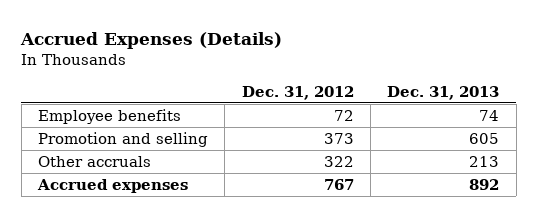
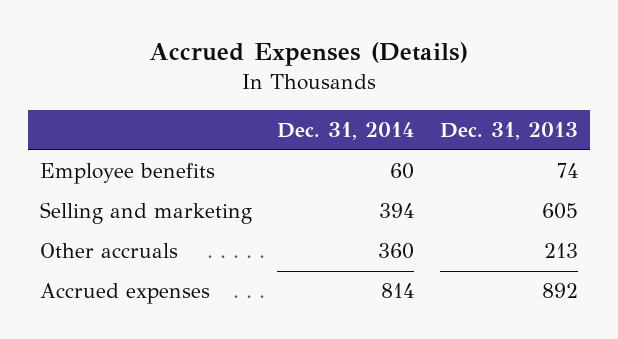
- | Dec. 31, 2012 | Dec. 31, 2013
+ | Dec. 31, 2014 | Dec. 31, 2013
- Promotion and selling | 373 | 605
+ Selling and marketing | 394 | 605

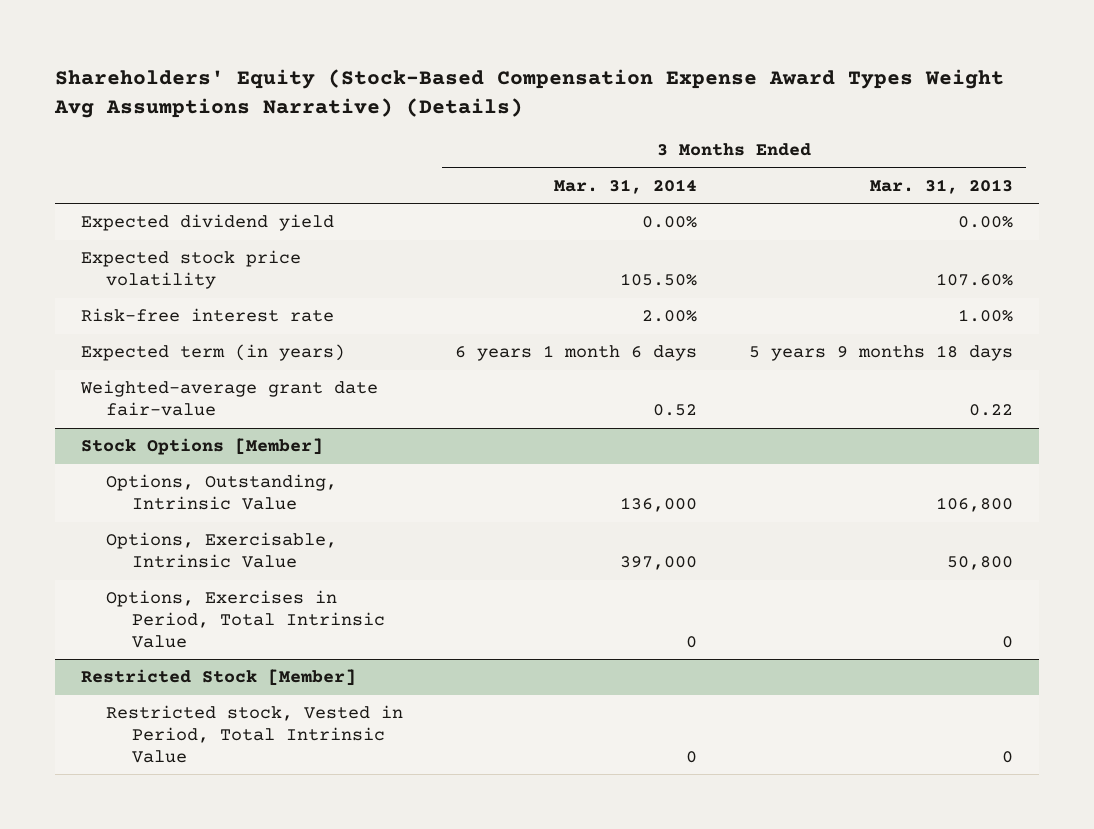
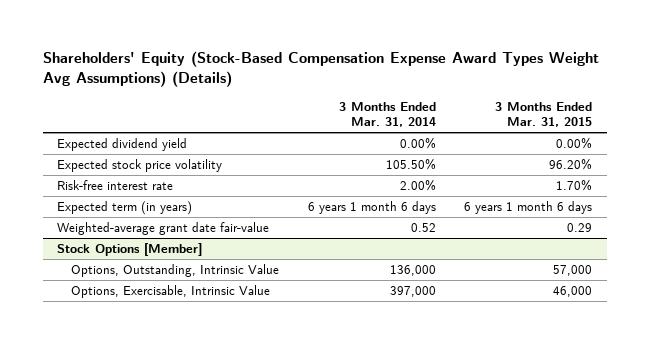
- Shareholders' Equity (Stock-Based Compensation Expense Award Types Weight Avg Assumptions Narrative) (Details)
+ Shareholders' Equity (Stock-Based Compensation Expense Award Types Weight Avg Assumptions) (Details)
- | 3 Months Ended Mar. 31, 2014 | 3 Months Ended Mar. 31, 2013
+ | 3 Months Ended Mar. 31, 2014 | 3 Months Ended Mar. 31, 2015
@ Stock Options [Member]
- Options, Exercises in Period, Total Intrinsic Value | 0 | 0
- Restricted Stock [Member]
- Restricted stock, Vested in Period, Total Intrinsic Value | 0 | 0

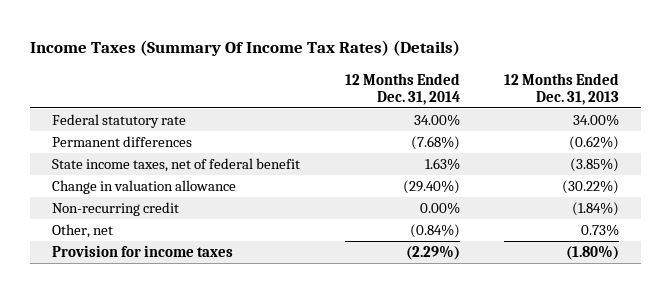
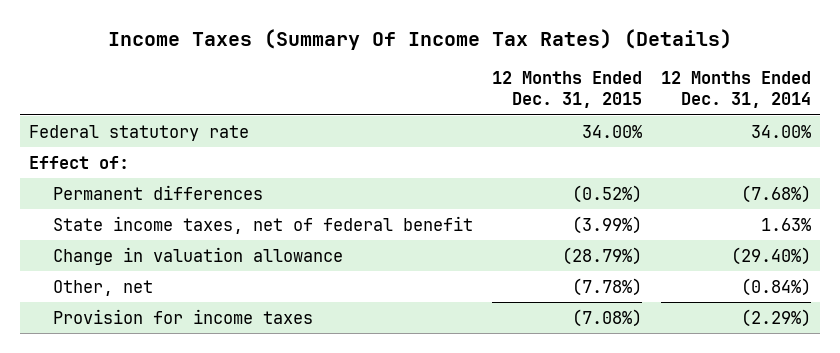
- | 12 Months Ended Dec. 31, 2014 | 12 Months Ended Dec. 31, 2013
+ | 12 Months Ended Dec. 31, 2015 | 12 Months Ended Dec. 31, 2014
+ Effect of:
- Non-recurring credit | 0.00% | (1.84%)

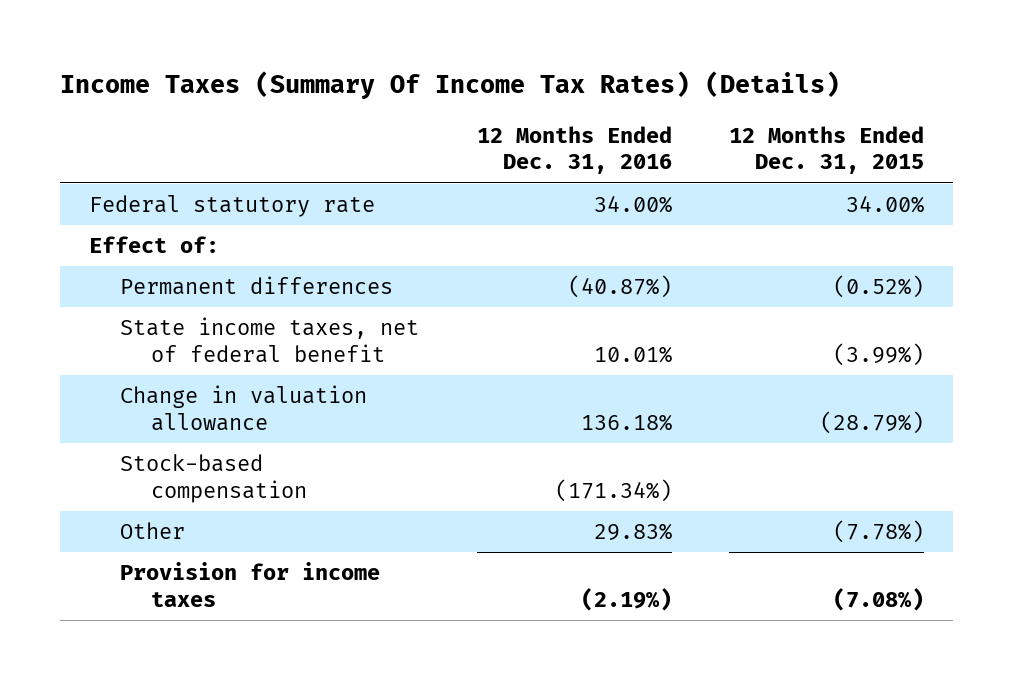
- | 12 Months Ended Dec. 31, 2015 | 12 Months Ended Dec. 31, 2014
+ | 12 Months Ended Dec. 31, 2016 | 12 Months Ended Dec. 31, 2015
- Other, net | (7.78%) | (0.84%)
+ Stock-based compensation | (171.34%) |
+ Other | 29.83% | (7.78%)

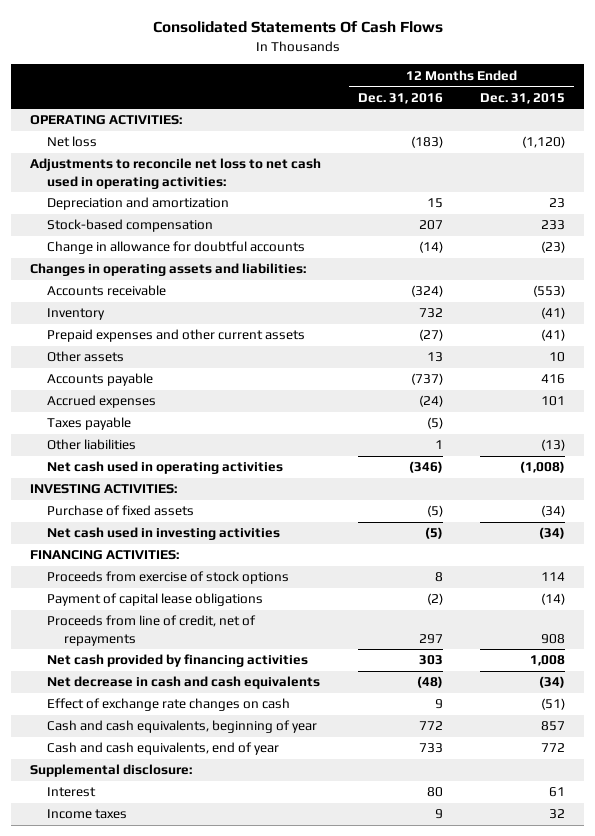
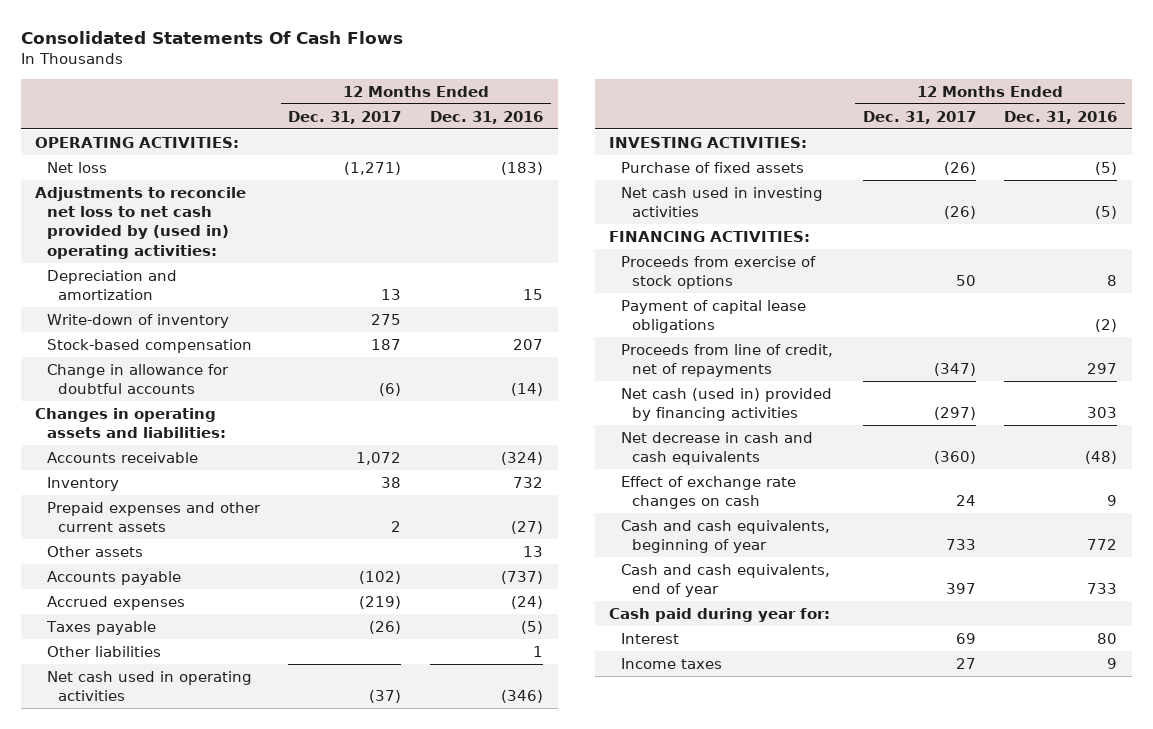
- | 12 Months Ended Dec. 31, 2016 | 12 Months Ended Dec. 31, 2015
+ | 12 Months Ended Dec. 31, 2017 | 12 Months Ended Dec. 31, 2016
- Adjustments to reconcile net loss to net cash used in operating activities:
+ Adjustments to reconcile net loss to net cash provided by (used in) operating activities:
+ Write-down of inventory | 275 |
- Net cash provided by financing activities | 303 | 1,008
+ Net cash (used in) provided by financing activities | (297) | 303
- Supplemental disclosure:
+ Cash paid during year for:

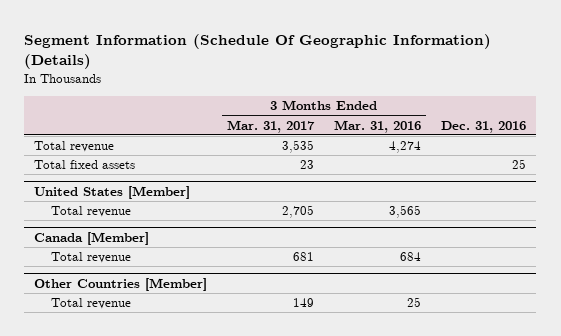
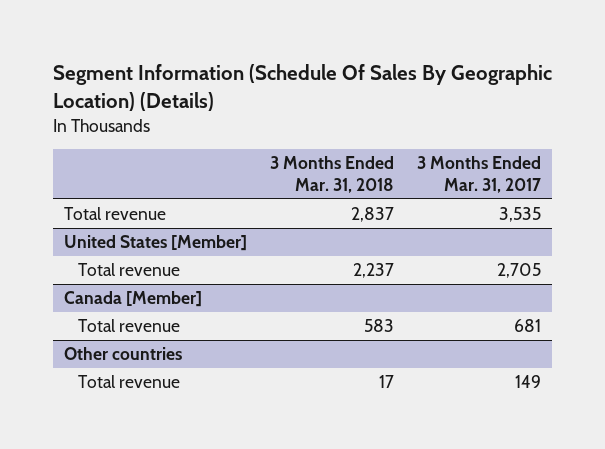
- Segment Information (Schedule Of Geographic Information) (Details)
+ Segment Information (Schedule Of Sales By Geographic Location) (Details)
- | 3 Months Ended Mar. 31, 2017 | 3 Months Ended Mar. 31, 2016 | Dec. 31, 2016
+ | 3 Months Ended Mar. 31, 2018 | 3 Months Ended Mar. 31, 2017
- Total fixed assets | 23 | | 25
- Other Countries [Member]
+ Other countries

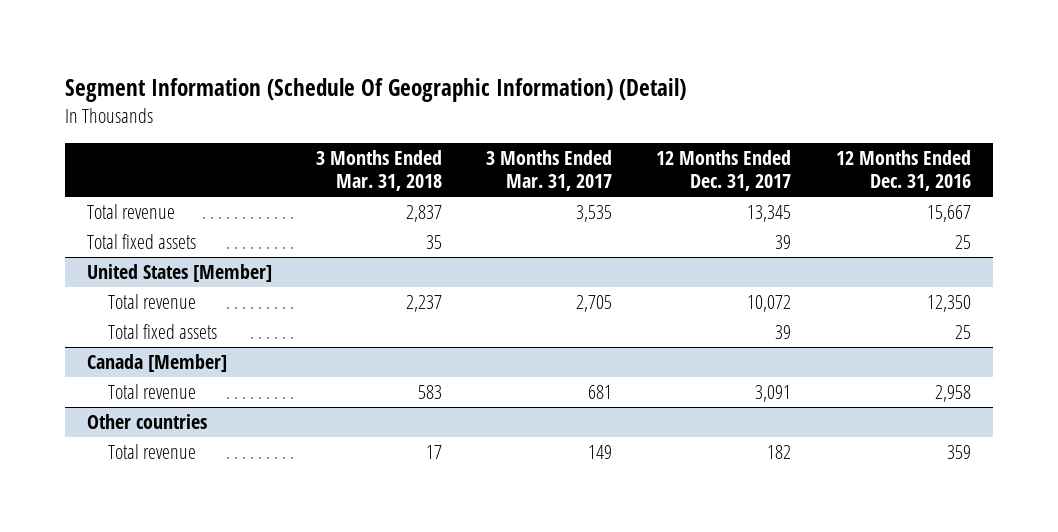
- Segment Information (Schedule Of Sales By Geographic Location) (Details)
+ Segment Information (Schedule Of Geographic Information) (Detail)
- | 3 Months Ended Mar. 31, 2018 | 3 Months Ended Mar. 31, 2017
+ | 3 Months Ended Mar. 31, 2018 | 3 Months Ended Mar. 31, 2017 | 12 Months Ended Dec. 31, 2017 | 12 Months Ended Dec. 31, 2016
+ Total fixed assets | 35 | | 39 | 25
@ United States [Member]
+ Total fixed assets | | | 39 | 25

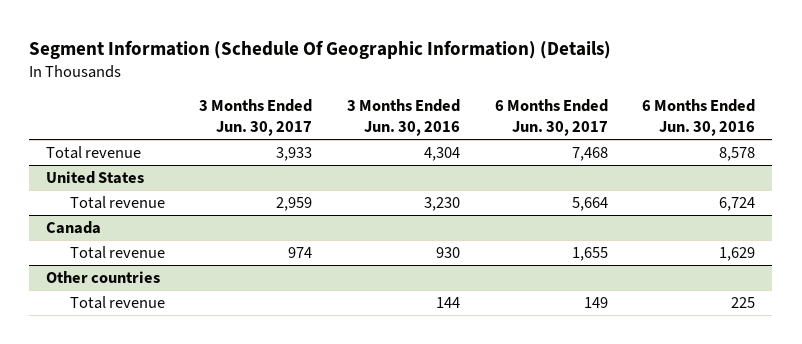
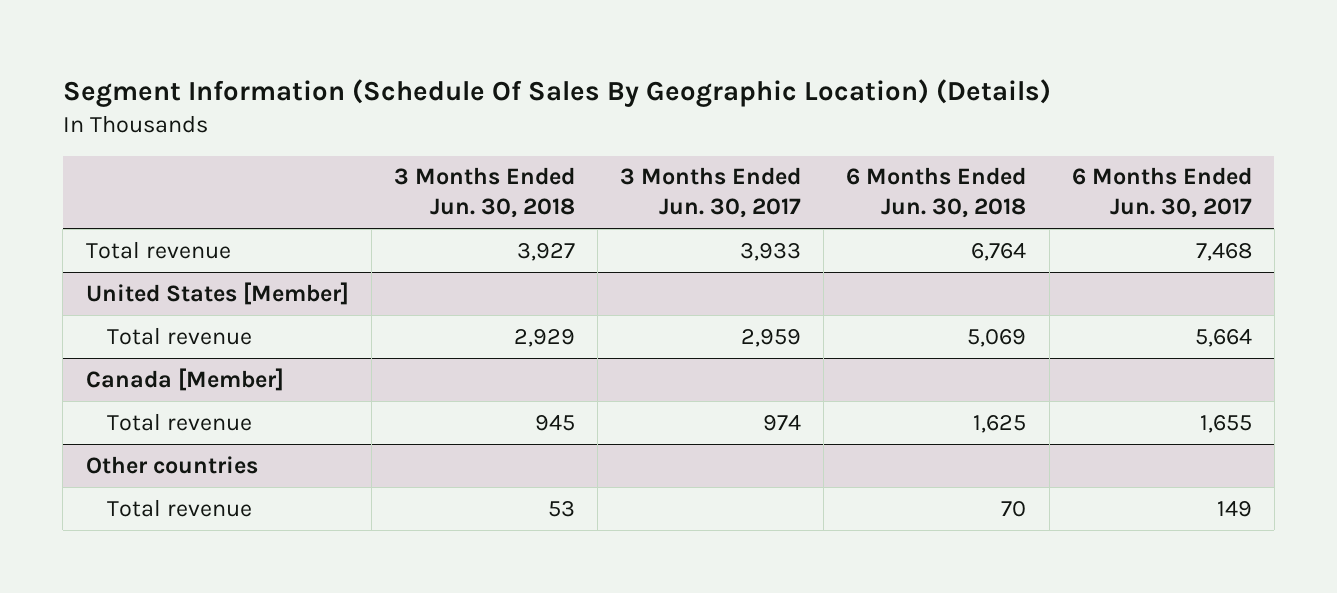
- Segment Information (Schedule Of Geographic Information) (Details)
+ Segment Information (Schedule Of Sales By Geographic Location) (Details)
- | 3 Months Ended Jun. 30, 2017 | 3 Months Ended Jun. 30, 2016 | 6 Months Ended Jun. 30, 2017 | 6 Months Ended Jun. 30, 2016
+ | 3 Months Ended Jun. 30, 2018 | 3 Months Ended Jun. 30, 2017 | 6 Months Ended Jun. 30, 2018 | 6 Months Ended Jun. 30, 2017
- United States
+ United States [Member]
- Canada
+ Canada [Member]

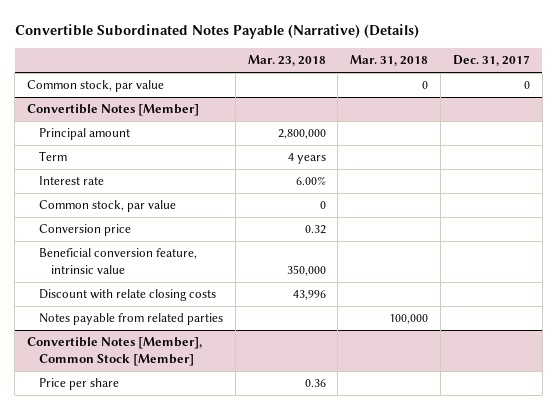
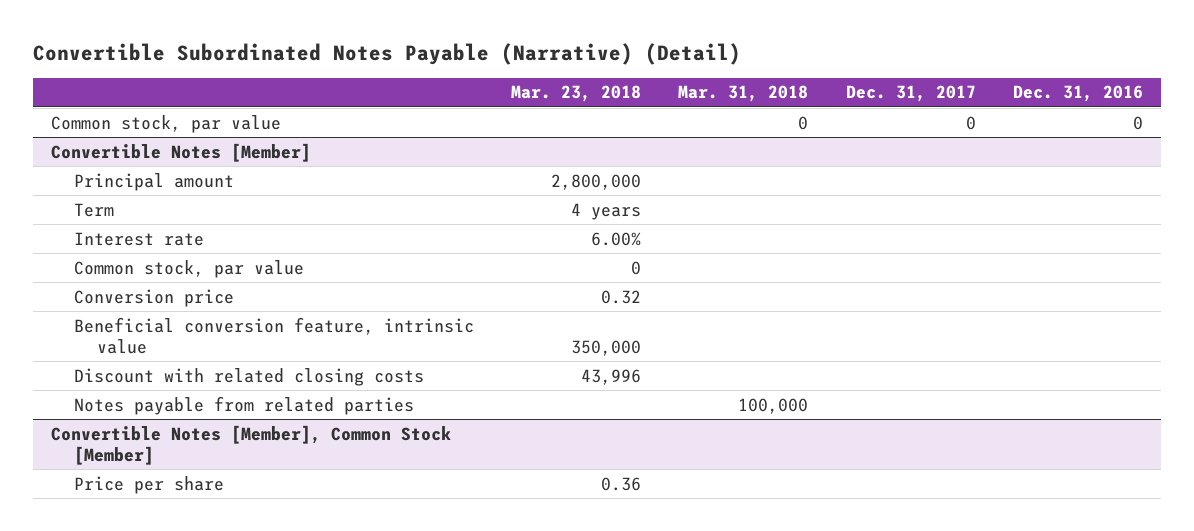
- Convertible Subordinated Notes Payable (Narrative) (Details)
+ Convertible Subordinated Notes Payable (Narrative) (Detail)
- | Mar. 23, 2018 | Mar. 31, 2018 | Dec. 31, 2017
+ | Mar. 23, 2018 | Mar. 31, 2018 | Dec. 31, 2017 | Dec. 31, 2016
@ Convertible Notes [Member]
- Discount with relate closing costs | 43,996 | |
+ Discount with related closing costs | 43,996 | | |

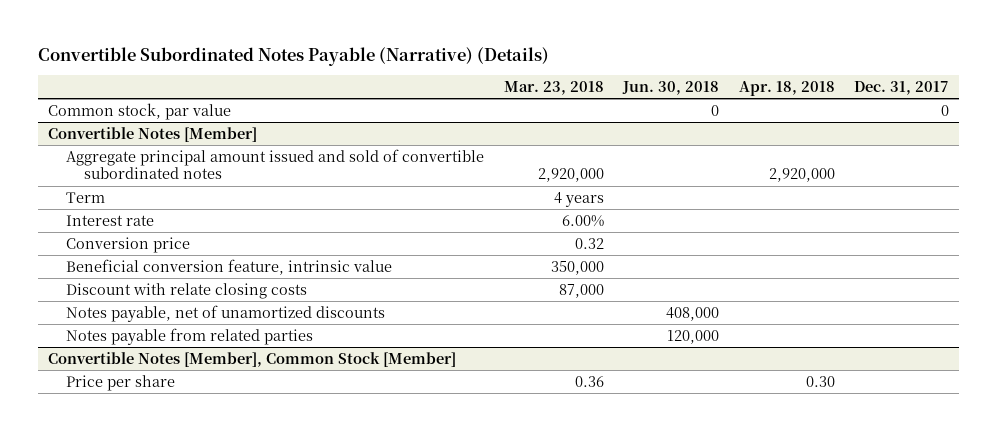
- Convertible Subordinated Notes Payable (Narrative) (Detail)
+ Convertible Subordinated Notes Payable (Narrative) (Details)
- | Mar. 23, 2018 | Mar. 31, 2018 | Dec. 31, 2017 | Dec. 31, 2016
+ | Mar. 23, 2018 | Jun. 30, 2018 | Apr. 18, 2018 | Dec. 31, 2017
@ Convertible Notes [Member]
- Principal amount | 2,800,000 | | |
+ Aggregate principal amount issued and sold of convertible subordinated notes | 2,920,000 | | 2,920,000 |
- Common stock, par value | 0 | | |
- Discount with related closing costs | 43,996 | | |
+ Discount with relate closing costs | 87,000 | | |
+ Notes payable, net of unamortized discounts | | 408,000 | |

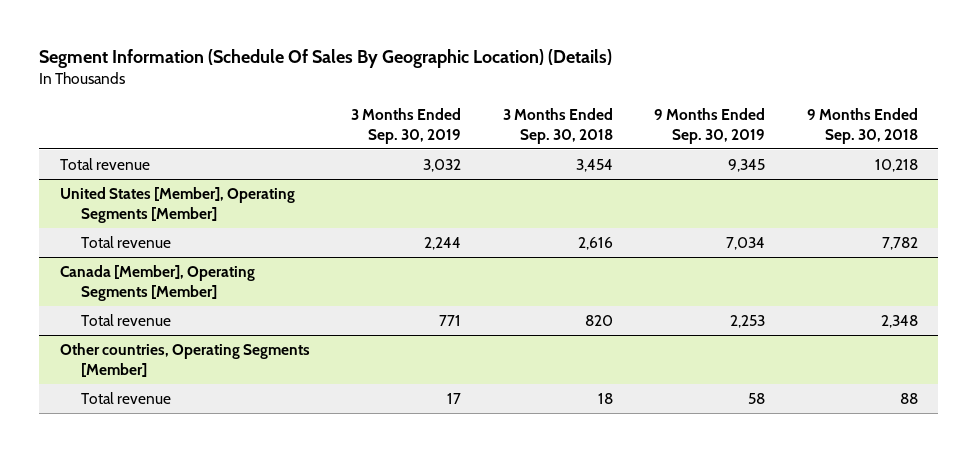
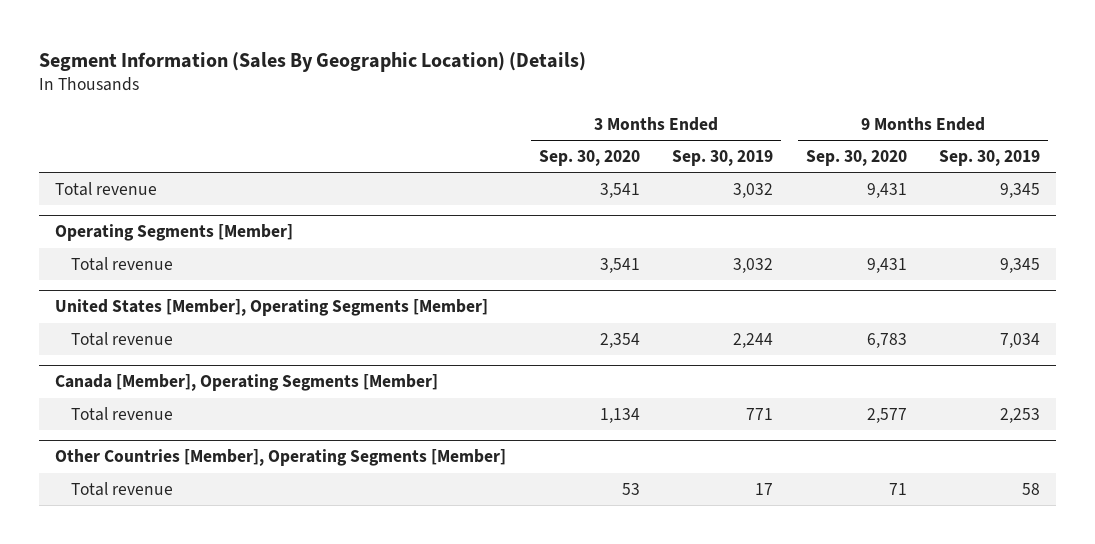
- Segment Information (Schedule Of Sales By Geographic Location) (Details)
+ Segment Information (Sales By Geographic Location) (Details)
- | 3 Months Ended Sep. 30, 2019 | 3 Months Ended Sep. 30, 2018 | 9 Months Ended Sep. 30, 2019 | 9 Months Ended Sep. 30, 2018
+ | 3 Months Ended Sep. 30, 2020 | 3 Months Ended Sep. 30, 2019 | 9 Months Ended Sep. 30, 2020 | 9 Months Ended Sep. 30, 2019
+ Operating Segments [Member]
+ Total revenue | 3,541 | 3,032 | 9,431 | 9,345
- Other countries, Operating Segments [Member]
+ Other Countries [Member], Operating Segments [Member]

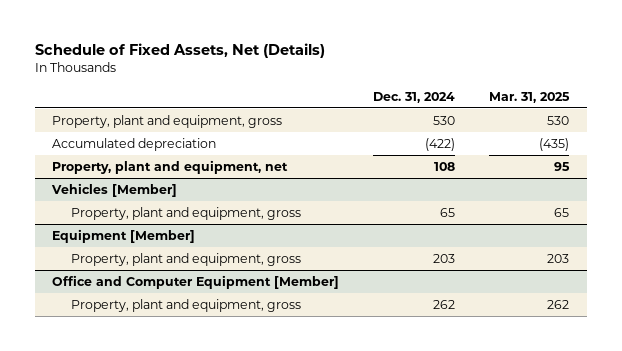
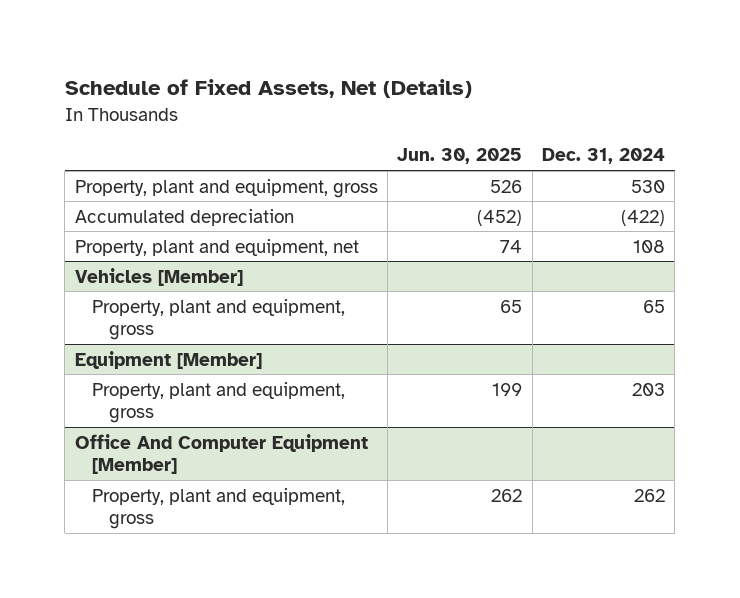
- | Dec. 31, 2024 | Mar. 31, 2025
+ | Jun. 30, 2025 | Dec. 31, 2024
- Office and Computer Equipment [Member]
+ Office And Computer Equipment [Member]

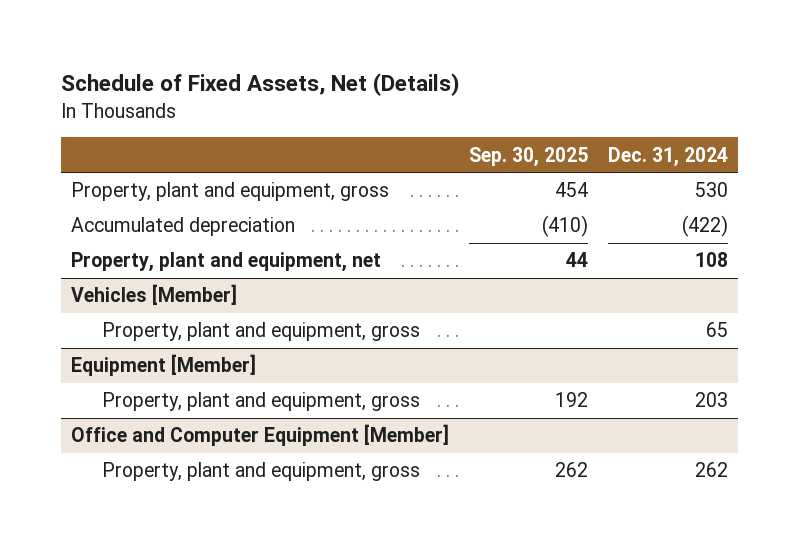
- | Jun. 30, 2025 | Dec. 31, 2024
+ | Sep. 30, 2025 | Dec. 31, 2024
- Office And Computer Equipment [Member]
+ Office and Computer Equipment [Member]

